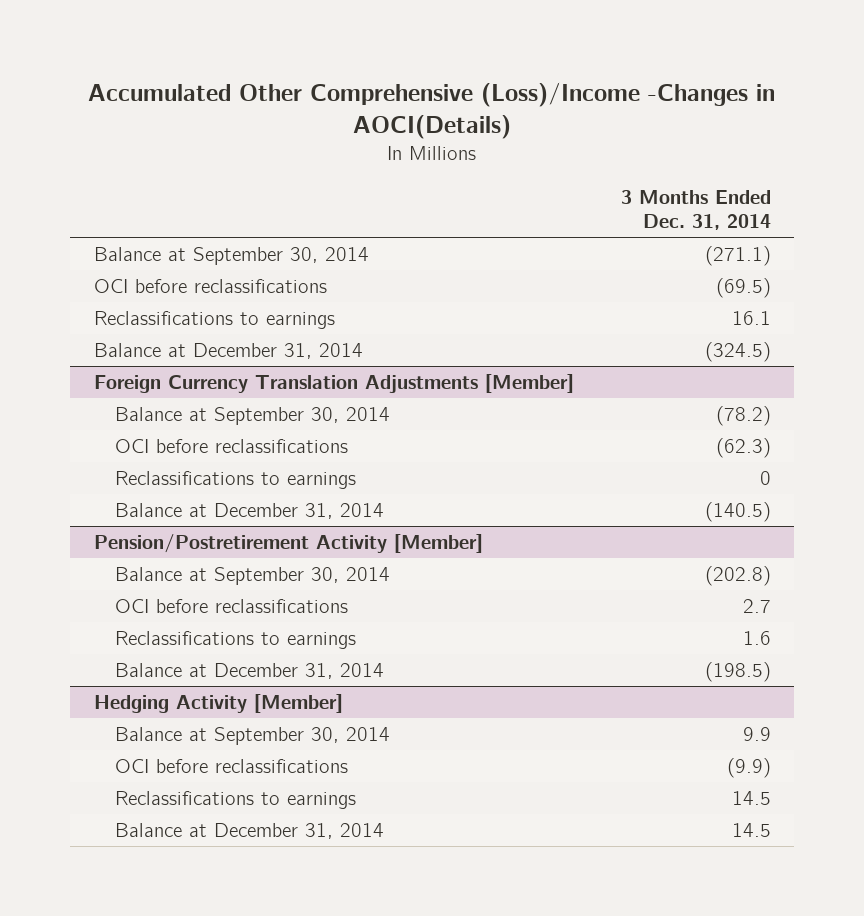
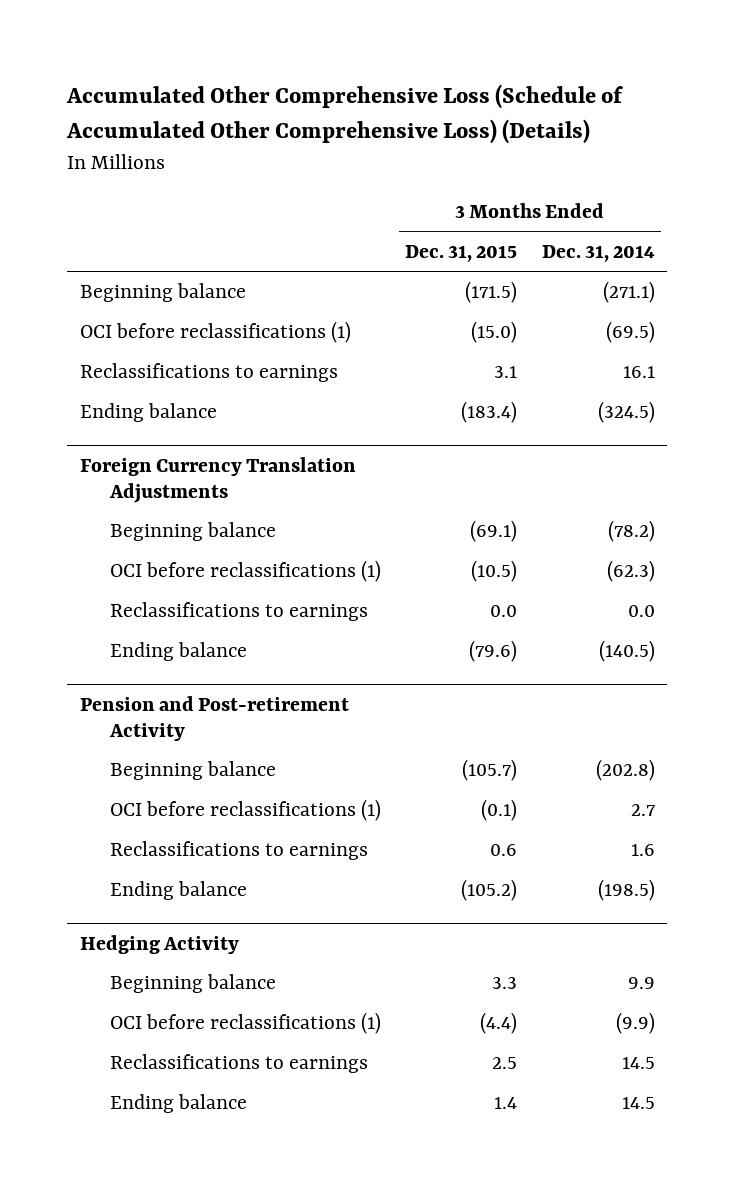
- Accumulated Other Comprehensive (Loss)/Income -Changes in AOCI(Details)
+ Accumulated Other Comprehensive Loss (Schedule of Accumulated Other Comprehensive Loss) (Details)
- | 3 Months Ended Dec. 31, 2014
+ | 3 Months Ended Dec. 31, 2015 | 3 Months Ended Dec. 31, 2014
- Balance at September 30, 2014 | (271.1)
- OCI before reclassifications | (69.5)
+ Beginning balance | (171.5) | (271.1)
+ OCI before reclassifications (1) | (15.0) | (69.5)
- Balance at December 31, 2014 | (324.5)
- Foreign Currency Translation Adjustments [Member]
- Balance at September 30, 2014 | (78.2)
- OCI before reclassifications | (62.3)
- Reclassifications to earnings | 0
- Balance at December 31, 2014 | (140.5)
- Pension/Postretirement Activity [Member]
- Balance at September 30, 2014 | (202.8)
- OCI before reclassifications | 2.7
+ Ending balance | (183.4) | (324.5)
+ Foreign Currency Translation Adjustments
+ Beginning balance | (69.1) | (78.2)
+ OCI before reclassifications (1) | (10.5) | (62.3)
+ Reclassifications to earnings | 0.0 | 0.0
+ Ending balance | (79.6) | (140.5)
+ Pension and Post-retirement Activity
+ Beginning balance | (105.7) | (202.8)
+ OCI before reclassifications (1) | (0.1) | 2.7
- Balance at December 31, 2014 | (198.5)
- Hedging Activity [Member]
- Balance at September 30, 2014 | 9.9
- OCI before reclassifications | (9.9)
+ Ending balance | (105.2) | (198.5)
+ Hedging Activity
+ Beginning balance | 3.3 | 9.9
+ OCI before reclassifications (1) | (4.4) | (9.9)
- Balance at December 31, 2014 | 14.5
+ Ending balance | 1.4 | 14.5

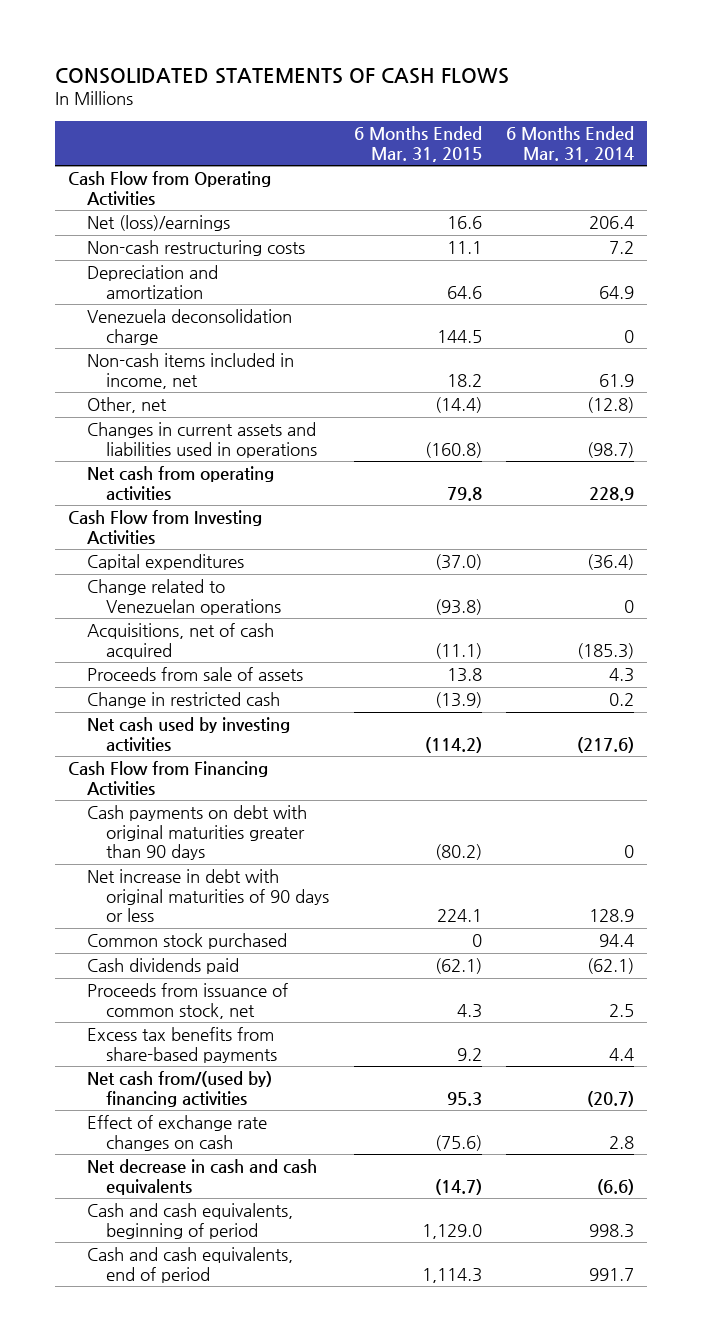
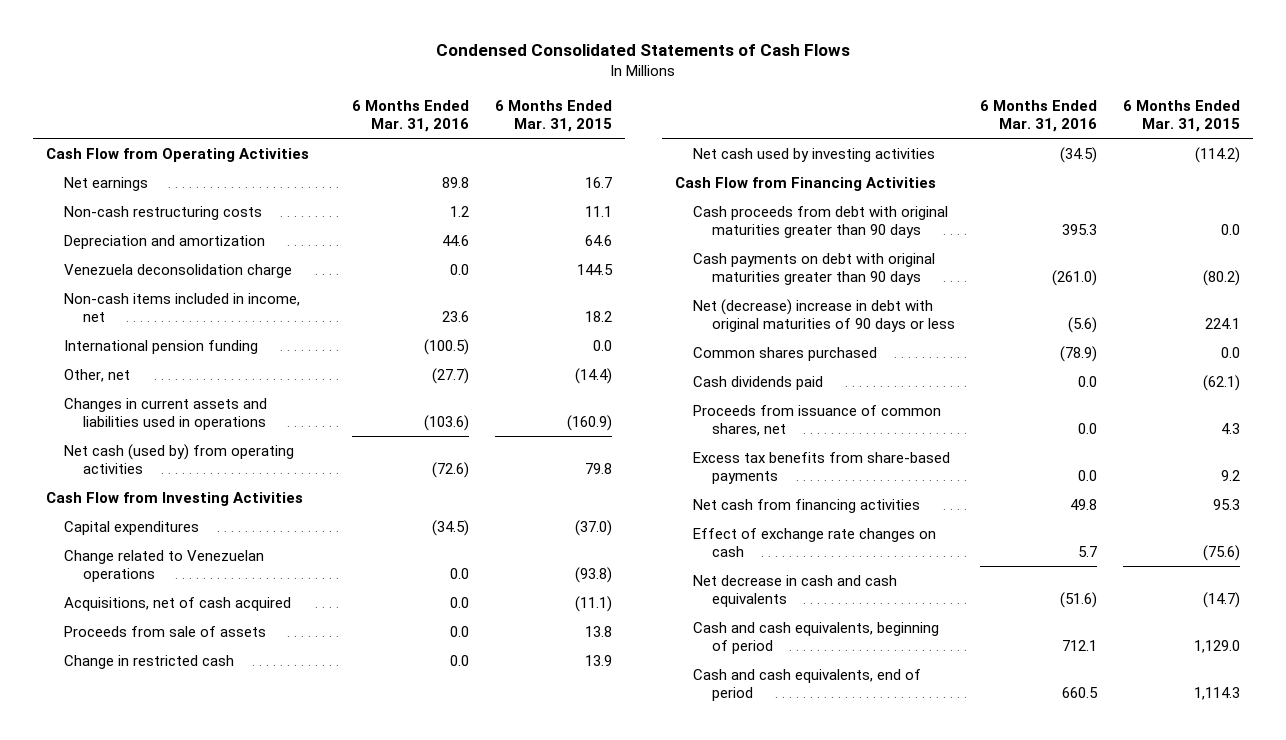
- CONSOLIDATED STATEMENTS OF CASH FLOWS
+ Condensed Consolidated Statements of Cash Flows
- | 6 Months Ended Mar. 31, 2015 | 6 Months Ended Mar. 31, 2014
+ | 6 Months Ended Mar. 31, 2016 | 6 Months Ended Mar. 31, 2015
- Net (loss)/earnings | 16.6 | 206.4
+ Net earnings | 89.8 | 16.7
+ International pension funding | (100.5) | 0.0
- Changes in current assets and liabilities used in operations | (160.8) | (98.7)
- Net cash from operating activities | 79.8 | 228.9
+ Changes in current assets and liabilities used in operations | (103.6) | (160.9)
+ Net cash (used by) from operating activities | (72.6) | 79.8
- Change in restricted cash | (13.9) | 0.2
+ Change in restricted cash | 0.0 | 13.9
+ Cash proceeds from debt with original maturities greater than 90 days | 395.3 | 0.0
- Net increase in debt with original maturities of 90 days or less | 224.1 | 128.9
- Common stock purchased | 0 | 94.4
+ Net (decrease) increase in debt with original maturities of 90 days or less | (5.6) | 224.1
+ Common shares purchased | (78.9) | 0.0
- Proceeds from issuance of common stock, net | 4.3 | 2.5
+ Proceeds from issuance of common shares, net | 0.0 | 4.3
- Net cash from/(used by) financing activities | 95.3 | (20.7)
+ Net cash from financing activities | 49.8 | 95.3

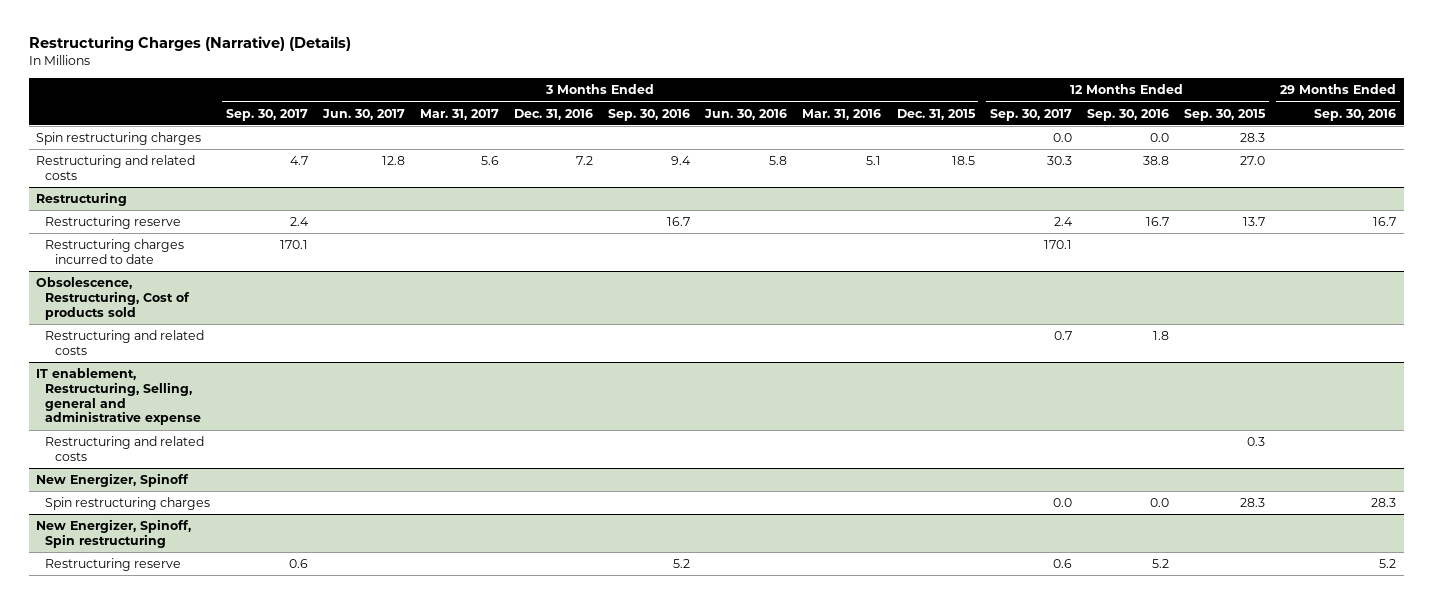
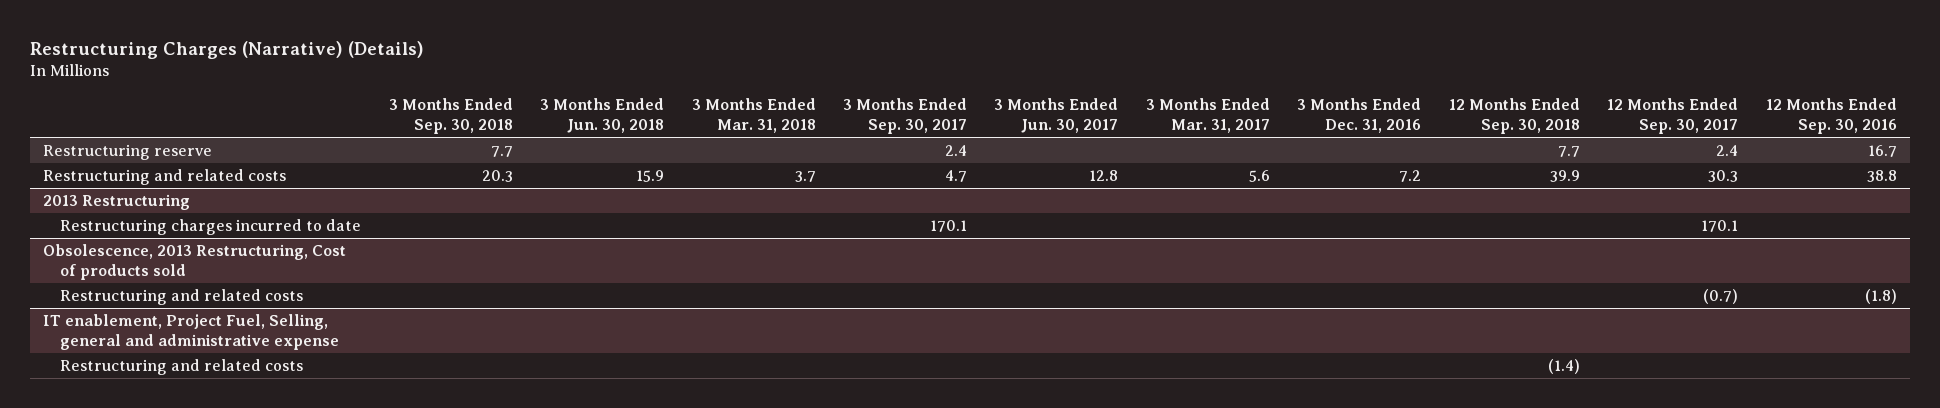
- | 3 Months Ended Sep. 30, 2017 | 3 Months Ended Jun. 30, 2017 | 3 Months Ended Mar. 31, 2017 | 3 Months Ended Dec. 31, 2016 | 3 Months Ended Sep. 30, 2016 | 3 Months Ended Jun. 30, 2016 | 3 Months Ended Mar. 31, 2016 | 3 Months Ended Dec. 31, 2015 | 12 Months Ended Sep. 30, 2017 | 12 Months Ended Sep. 30, 2016 | 12 Months Ended Sep. 30, 2015 | 29 Months Ended Sep. 30, 2016
+ | 3 Months Ended Sep. 30, 2018 | 3 Months Ended Jun. 30, 2018 | 3 Months Ended Mar. 31, 2018 | 3 Months Ended Sep. 30, 2017 | 3 Months Ended Jun. 30, 2017 | 3 Months Ended Mar. 31, 2017 | 3 Months Ended Dec. 31, 2016 | 12 Months Ended Sep. 30, 2018 | 12 Months Ended Sep. 30, 2017 | 12 Months Ended Sep. 30, 2016
- Spin restructuring charges | | | | | | | | | 0.0 | 0.0 | 28.3 |
- Restructuring
moved down: Restructuring and related costs | 20.3 | 15.9 | 3.7 | 4.7 | 12.8 | 5.6 | 7.2 | 39.9 | 30.3 | 38.8
+ 2013 Restructuring
- Obsolescence, Restructuring, Cost of products sold
- Restructuring and related costs | | | | | | | | | 0.7 | 1.8 | |
- IT enablement, Restructuring, Selling, general and administrative expense
+ Obsolescence, 2013 Restructuring, Cost of products sold
+ Restructuring and related costs | | | | | | | | | (0.7) | (1.8)
+ IT enablement, Project Fuel, Selling, general and administrative expense
- New Energizer, Spinoff
- Spin restructuring charges | | | | | | | | | 0.0 | 0.0 | 28.3 | 28.3
- New Energizer, Spinoff, Spin restructuring
- Restructuring reserve | 0.6 | | | | 5.2 | | | | 0.6 | 5.2 | | 5.2

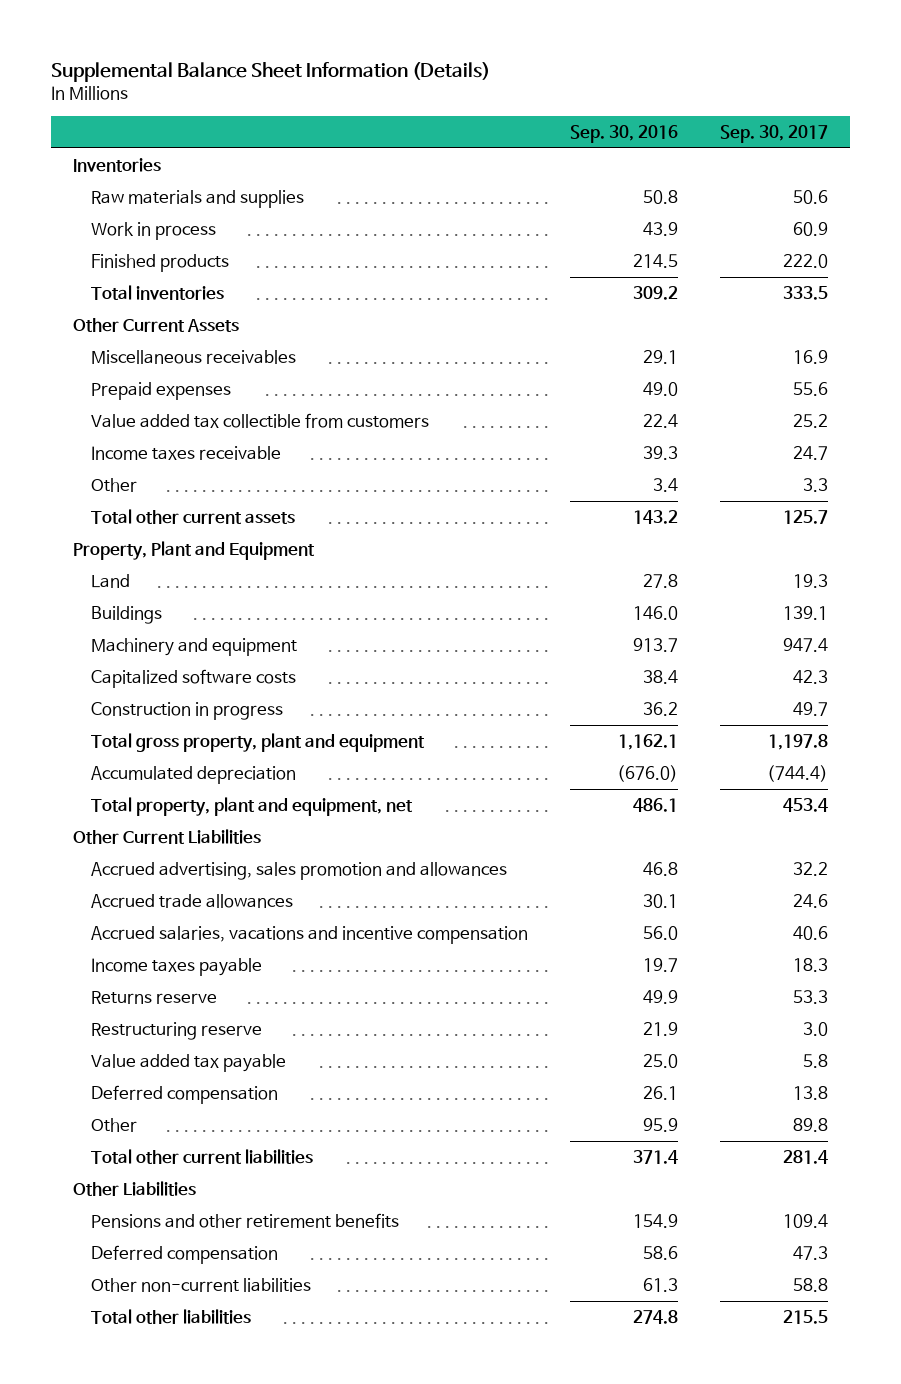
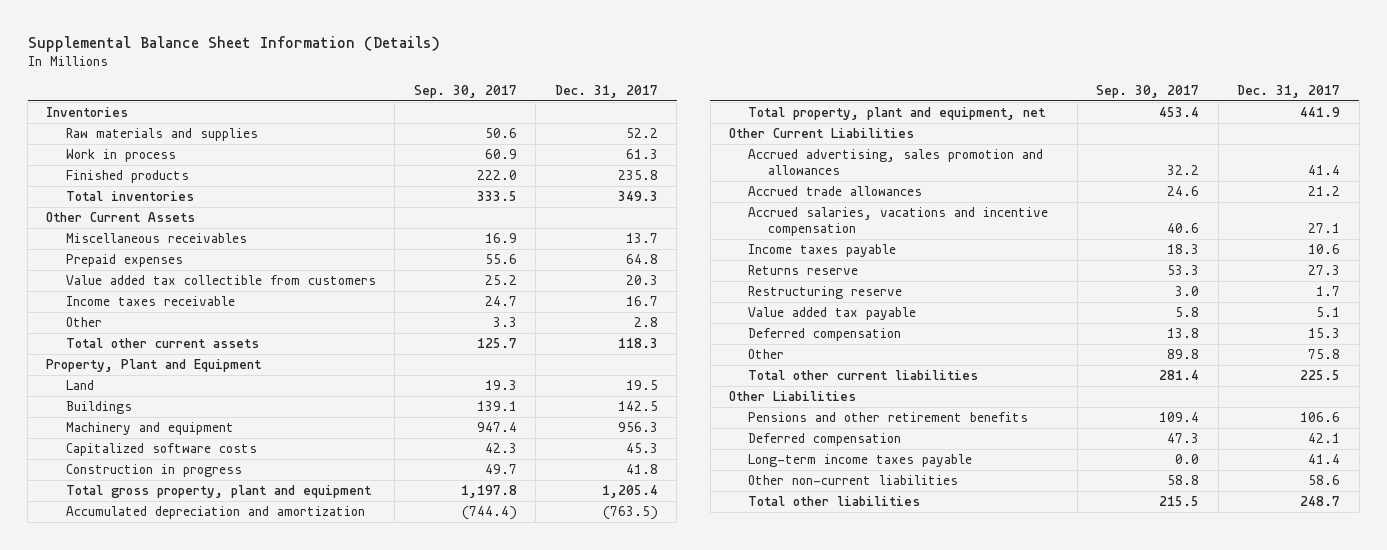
- | Sep. 30, 2016 | Sep. 30, 2017
+ | Sep. 30, 2017 | Dec. 31, 2017
- Accumulated depreciation | (676.0) | (744.4)
+ Accumulated depreciation and amortization | (744.4) | (763.5)
+ Long-term income taxes payable | 0.0 | 41.4

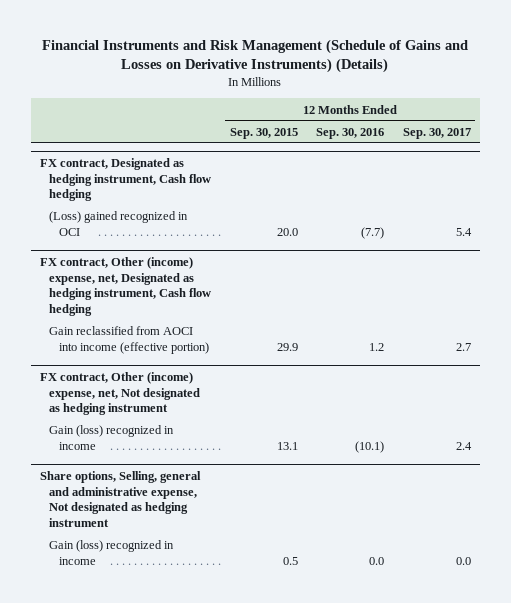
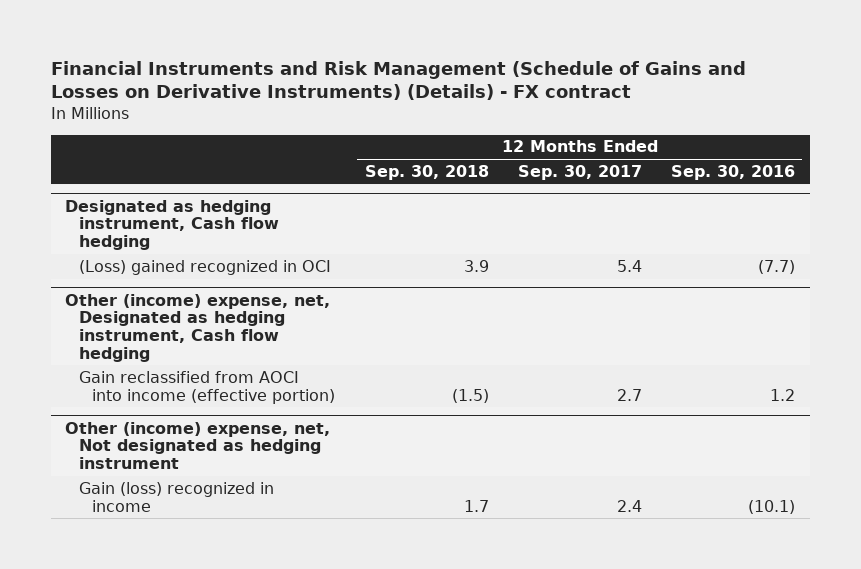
- Financial Instruments and Risk Management (Schedule of Gains and Losses on Derivative Instruments) (Details)
+ Financial Instruments and Risk Management (Schedule of Gains and Losses on Derivative Instruments) (Details) - FX contract
- | 12 Months Ended Sep. 30, 2015 | 12 Months Ended Sep. 30, 2016 | 12 Months Ended Sep. 30, 2017
+ | 12 Months Ended Sep. 30, 2018 | 12 Months Ended Sep. 30, 2017 | 12 Months Ended Sep. 30, 2016
- FX contract, Designated as hedging instrument, Cash flow hedging
+ Designated as hedging instrument, Cash flow hedging
- FX contract, Other (income) expense, net, Designated as hedging instrument, Cash flow hedging
+ Other (income) expense, net, Designated as hedging instrument, Cash flow hedging
- FX contract, Other (income) expense, net, Not designated as hedging instrument
+ Other (income) expense, net, Not designated as hedging instrument
- Share options, Selling, general and administrative expense, Not designated as hedging instrument
- Gain (loss) recognized in income | 0.5 | 0.0 | 0.0

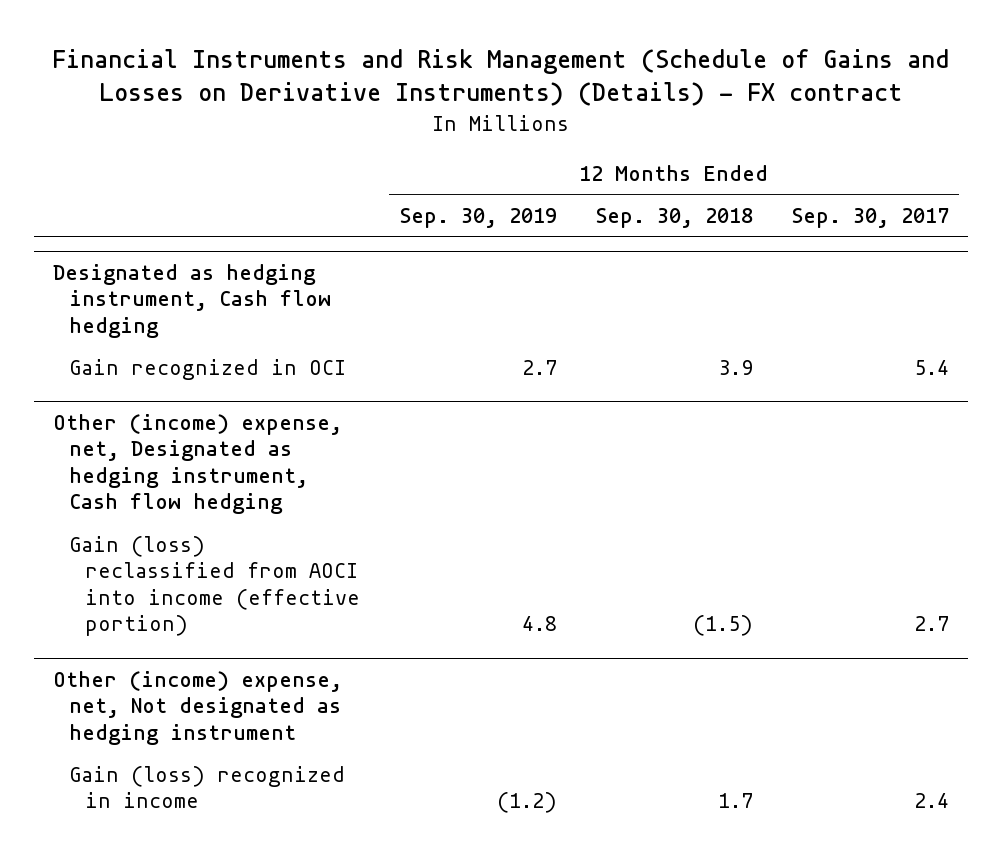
- | 12 Months Ended Sep. 30, 2018 | 12 Months Ended Sep. 30, 2017 | 12 Months Ended Sep. 30, 2016
+ | 12 Months Ended Sep. 30, 2019 | 12 Months Ended Sep. 30, 2018 | 12 Months Ended Sep. 30, 2017
@ Designated as hedging instrument, Cash flow hedging
- (Loss) gained recognized in OCI | 3.9 | 5.4 | (7.7)
+ Gain recognized in OCI | 2.7 | 3.9 | 5.4
@ Other (income) expense, net, Designated as hedging instrument, Cash flow hedging
- Gain reclassified from AOCI into income (effective portion) | (1.5) | 2.7 | 1.2
+ Gain (loss) reclassified from AOCI into income (effective portion) | 4.8 | (1.5) | 2.7

